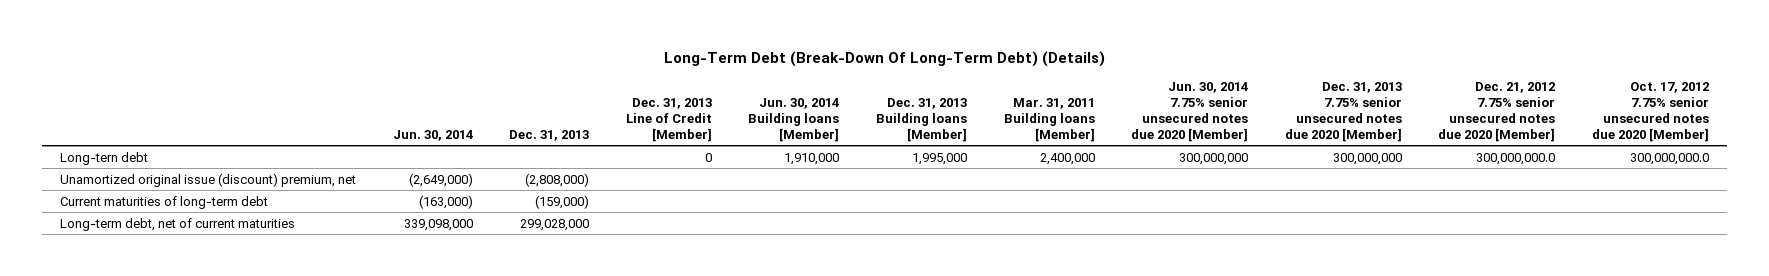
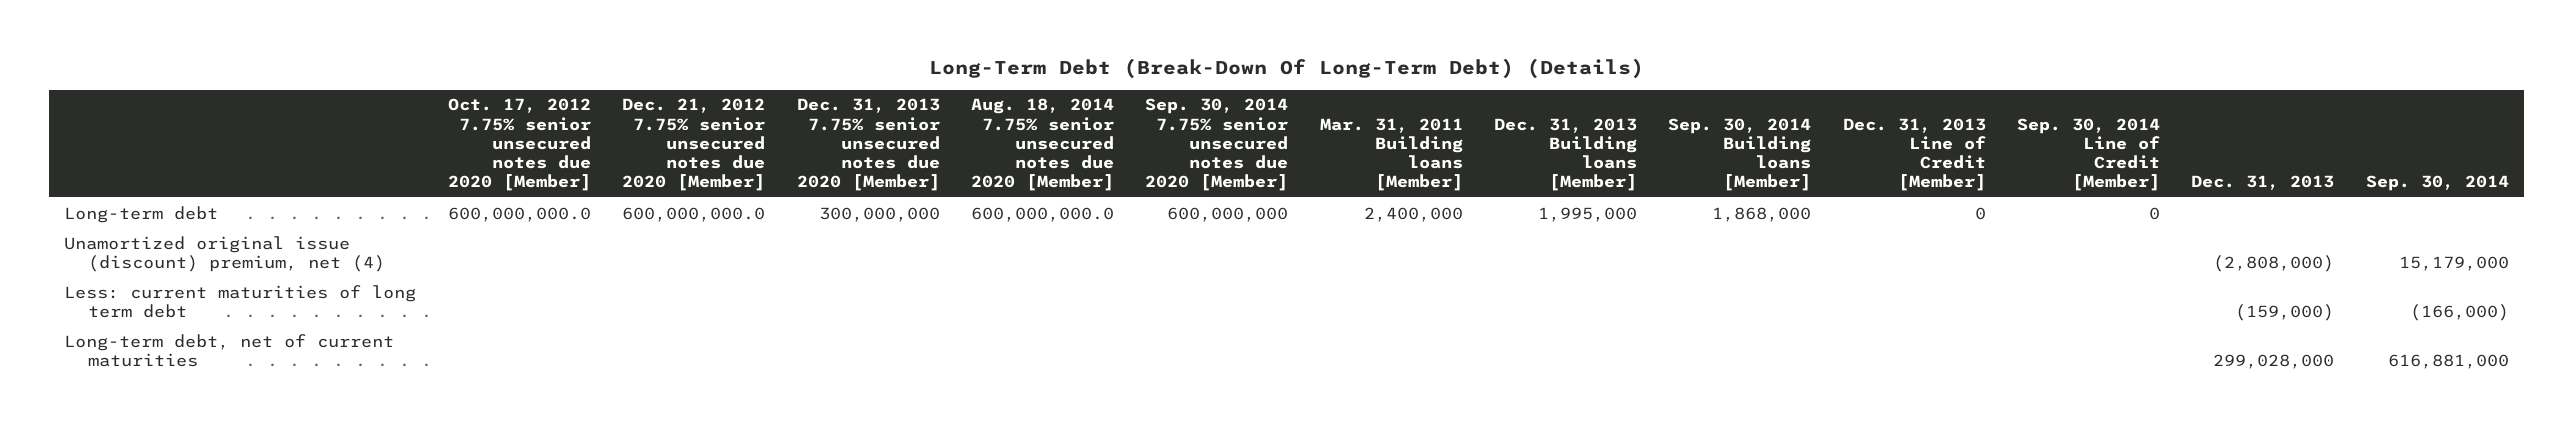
- | Jun. 30, 2014 | Dec. 31, 2013 | Dec. 31, 2013 Line of Credit [Member] | Jun. 30, 2014 Building loans [Member] | Dec. 31, 2013 Building loans [Member] | Mar. 31, 2011 Building loans [Member] | Jun. 30, 2014 7.75% senior unsecured notes due 2020 [Member] | Dec. 31, 2013 7.75% senior unsecured notes due 2020 [Member] | Dec. 21, 2012 7.75% senior unsecured notes due 2020 [Member] | Oct. 17, 2012 7.75% senior unsecured notes due 2020 [Member]
+ | Oct. 17, 2012 7.75% senior unsecured notes due 2020 [Member] | Dec. 21, 2012 7.75% senior unsecured notes due 2020 [Member] | Dec. 31, 2013 7.75% senior unsecured notes due 2020 [Member] | Aug. 18, 2014 7.75% senior unsecured notes due 2020 [Member] | Sep. 30, 2014 7.75% senior unsecured notes due 2020 [Member] | Mar. 31, 2011 Building loans [Member] | Dec. 31, 2013 Building loans [Member] | Sep. 30, 2014 Building loans [Member] | Dec. 31, 2013 Line of Credit [Member] | Sep. 30, 2014 Line of Credit [Member] | Dec. 31, 2013 | Sep. 30, 2014
- Long-tern debt | | | 0 | 1,910,000 | 1,995,000 | 2,400,000 | 300,000,000 | 300,000,000 | 300,000,000.0 | 300,000,000.0
- Unamortized original issue (discount) premium, net | (2,649,000) | (2,808,000) | | | | | | | |
- Current maturities of long-term debt | (163,000) | (159,000) | | | | | | | |
+ Long-term debt | 600,000,000.0 | 600,000,000.0 | 300,000,000 | 600,000,000.0 | 600,000,000 | 2,400,000 | 1,995,000 | 1,868,000 | 0 | 0 | |
+ Unamortized original issue (discount) premium, net (4) | | | | | | | | | | | (2,808,000) | 15,179,000
+ Less: current maturities of long term debt | | | | | | | | | | | (159,000) | (166,000)

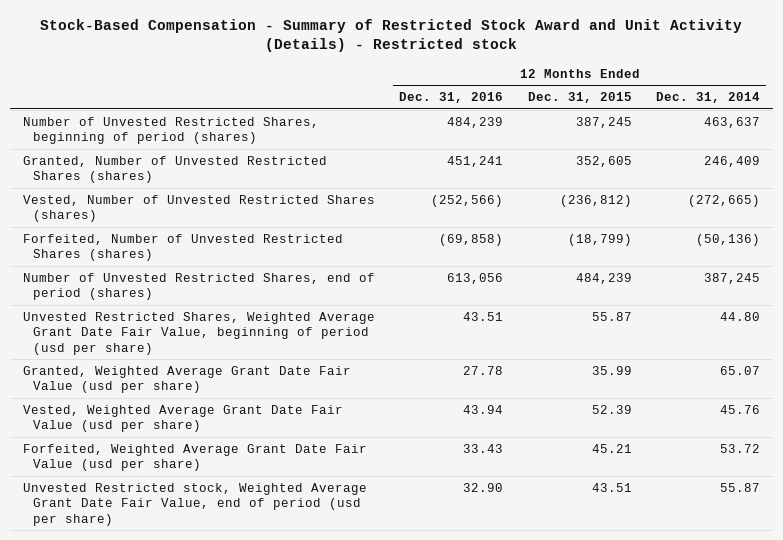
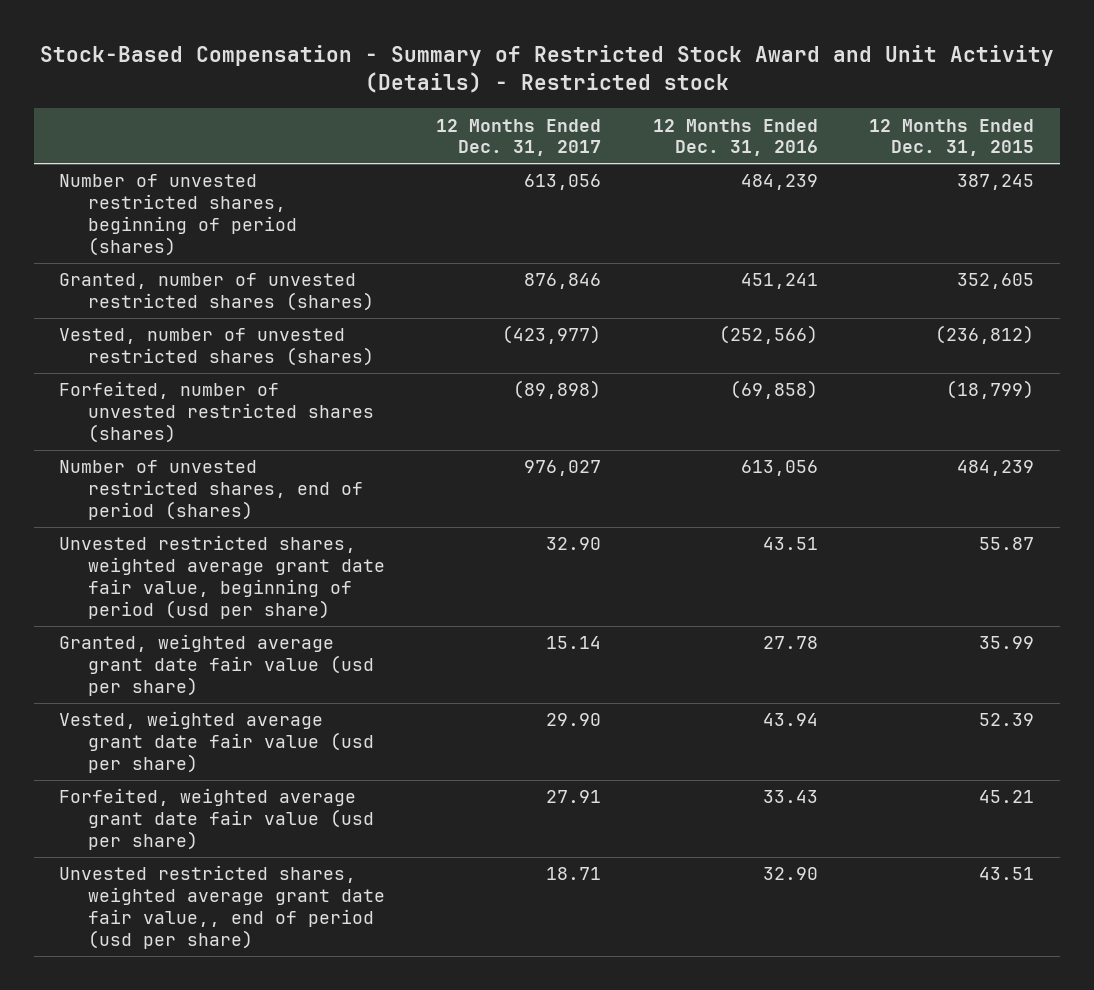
- | 12 Months Ended Dec. 31, 2016 | 12 Months Ended Dec. 31, 2015 | 12 Months Ended Dec. 31, 2014
+ | 12 Months Ended Dec. 31, 2017 | 12 Months Ended Dec. 31, 2016 | 12 Months Ended Dec. 31, 2015
- Number of Unvested Restricted Shares, beginning of period (shares) | 484,239 | 387,245 | 463,637
- Granted, Number of Unvested Restricted Shares (shares) | 451,241 | 352,605 | 246,409
- Vested, Number of Unvested Restricted Shares (shares) | (252,566) | (236,812) | (272,665)
- Forfeited, Number of Unvested Restricted Shares (shares) | (69,858) | (18,799) | (50,136)
- Number of Unvested Restricted Shares, end of period (shares) | 613,056 | 484,239 | 387,245
- Unvested Restricted Shares, Weighted Average Grant Date Fair Value, beginning of period (usd per share) | 43.51 | 55.87 | 44.80
- Granted, Weighted Average Grant Date Fair Value (usd per share) | 27.78 | 35.99 | 65.07
- Vested, Weighted Average Grant Date Fair Value (usd per share) | 43.94 | 52.39 | 45.76
- Forfeited, Weighted Average Grant Date Fair Value (usd per share) | 33.43 | 45.21 | 53.72
- Unvested Restricted stock, Weighted Average Grant Date Fair Value, end of period (usd per share) | 32.90 | 43.51 | 55.87
+ Number of unvested restricted shares, beginning of period (shares) | 613,056 | 484,239 | 387,245
+ Granted, number of unvested restricted shares (shares) | 876,846 | 451,241 | 352,605
+ Vested, number of unvested restricted shares (shares) | (423,977) | (252,566) | (236,812)
+ Forfeited, number of unvested restricted shares (shares) | (89,898) | (69,858) | (18,799)
+ Number of unvested restricted shares, end of period (shares) | 976,027 | 613,056 | 484,239
+ Unvested restricted shares, weighted average grant date fair value, beginning of period (usd per share) | 32.90 | 43.51 | 55.87
+ Granted, weighted average grant date fair value (usd per share) | 15.14 | 27.78 | 35.99
+ Vested, weighted average grant date fair value (usd per share) | 29.90 | 43.94 | 52.39
+ Forfeited, weighted average grant date fair value (usd per share) | 27.91 | 33.43 | 45.21
+ Unvested restricted shares, weighted average grant date fair value,, end of period (usd per share) | 18.71 | 32.90 | 43.51

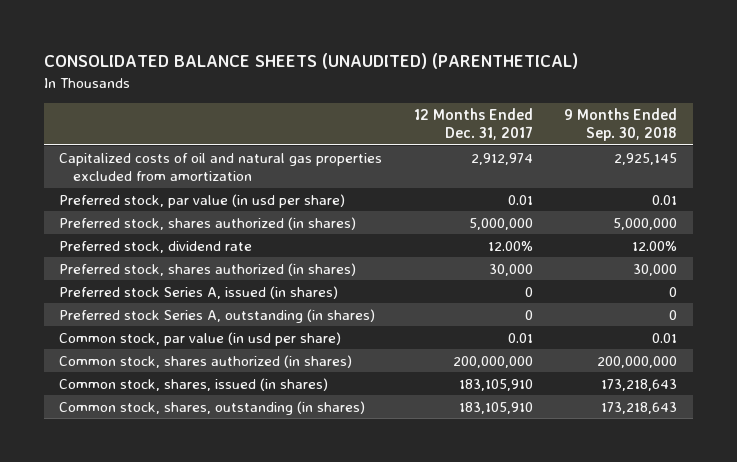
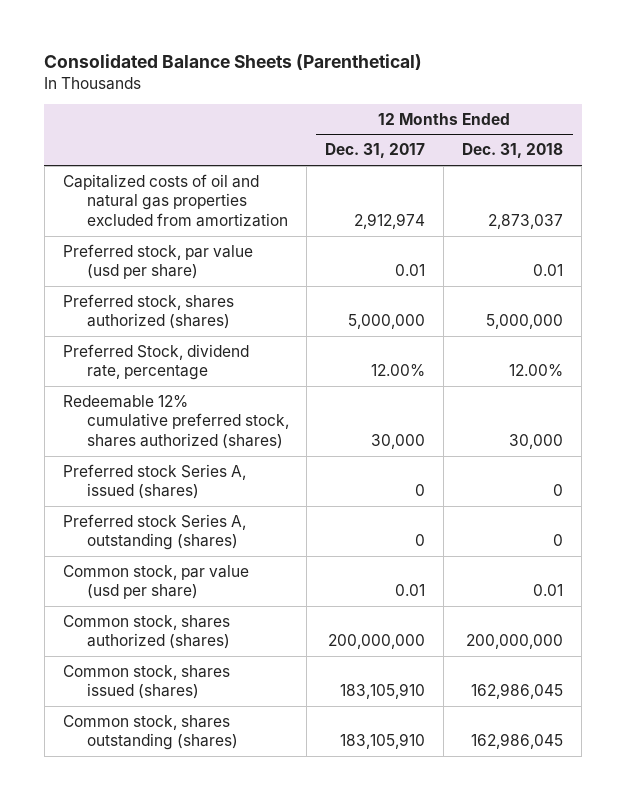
- CONSOLIDATED BALANCE SHEETS (UNAUDITED) (PARENTHETICAL)
+ Consolidated Balance Sheets (Parenthetical)
- | 12 Months Ended Dec. 31, 2017 | 9 Months Ended Sep. 30, 2018
+ | 12 Months Ended Dec. 31, 2017 | 12 Months Ended Dec. 31, 2018
- Preferred stock, par value (in usd per share) | 0.01 | 0.01
- Preferred stock, shares authorized (in shares) | 5,000,000 | 5,000,000
- Preferred stock, dividend rate | 12.00% | 12.00%
- Preferred stock, shares authorized (in shares) | 30,000 | 30,000
- Preferred stock Series A, issued (in shares) | 0 | 0
- Preferred stock Series A, outstanding (in shares) | 0 | 0
- Common stock, par value (in usd per share) | 0.01 | 0.01
- Common stock, shares authorized (in shares) | 200,000,000 | 200,000,000
- Common stock, shares, issued (in shares) | 183,105,910 | 173,218,643
- Common stock, shares, outstanding (in shares) | 183,105,910 | 173,218,643
+ Preferred stock, par value (usd per share) | 0.01 | 0.01
+ Preferred stock, shares authorized (shares) | 5,000,000 | 5,000,000
+ Preferred Stock, dividend rate, percentage | 12.00% | 12.00%
+ Redeemable 12% cumulative preferred stock, shares authorized (shares) | 30,000 | 30,000
+ Preferred stock Series A, issued (shares) | 0 | 0
+ Preferred stock Series A, outstanding (shares) | 0 | 0
+ Common stock, par value (usd per share) | 0.01 | 0.01
+ Common stock, shares authorized (shares) | 200,000,000 | 200,000,000
+ Common stock, shares issued (shares) | 183,105,910 | 162,986,045
+ Common stock, shares outstanding (shares) | 183,105,910 | 162,986,045

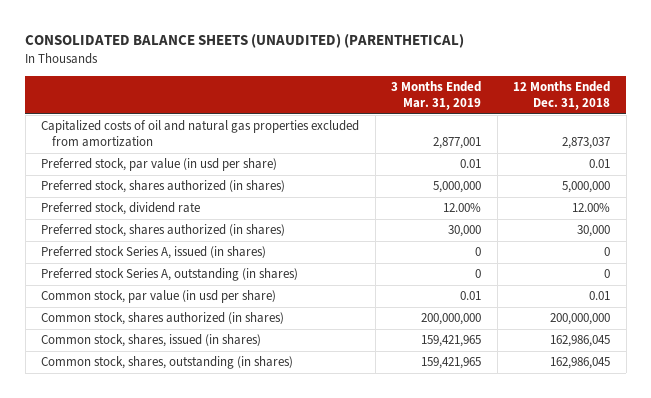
- Consolidated Balance Sheets (Parenthetical)
+ CONSOLIDATED BALANCE SHEETS (UNAUDITED) (PARENTHETICAL)
- | 12 Months Ended Dec. 31, 2017 | 12 Months Ended Dec. 31, 2018
+ | 3 Months Ended Mar. 31, 2019 | 12 Months Ended Dec. 31, 2018
- Preferred stock, par value (usd per share) | 0.01 | 0.01
- Preferred stock, shares authorized (shares) | 5,000,000 | 5,000,000
- Preferred Stock, dividend rate, percentage | 12.00% | 12.00%
- Redeemable 12% cumulative preferred stock, shares authorized (shares) | 30,000 | 30,000
- Preferred stock Series A, issued (shares) | 0 | 0
- Preferred stock Series A, outstanding (shares) | 0 | 0
- Common stock, par value (usd per share) | 0.01 | 0.01
- Common stock, shares authorized (shares) | 200,000,000 | 200,000,000
- Common stock, shares issued (shares) | 183,105,910 | 162,986,045
- Common stock, shares outstanding (shares) | 183,105,910 | 162,986,045
+ Preferred stock, par value (in usd per share) | 0.01 | 0.01
+ Preferred stock, shares authorized (in shares) | 5,000,000 | 5,000,000
+ Preferred stock, dividend rate | 12.00% | 12.00%
+ Preferred stock, shares authorized (in shares) | 30,000 | 30,000
+ Preferred stock Series A, issued (in shares) | 0 | 0
+ Preferred stock Series A, outstanding (in shares) | 0 | 0
+ Common stock, par value (in usd per share) | 0.01 | 0.01
+ Common stock, shares authorized (in shares) | 200,000,000 | 200,000,000
+ Common stock, shares, issued (in shares) | 159,421,965 | 162,986,045
+ Common stock, shares, outstanding (in shares) | 159,421,965 | 162,986,045

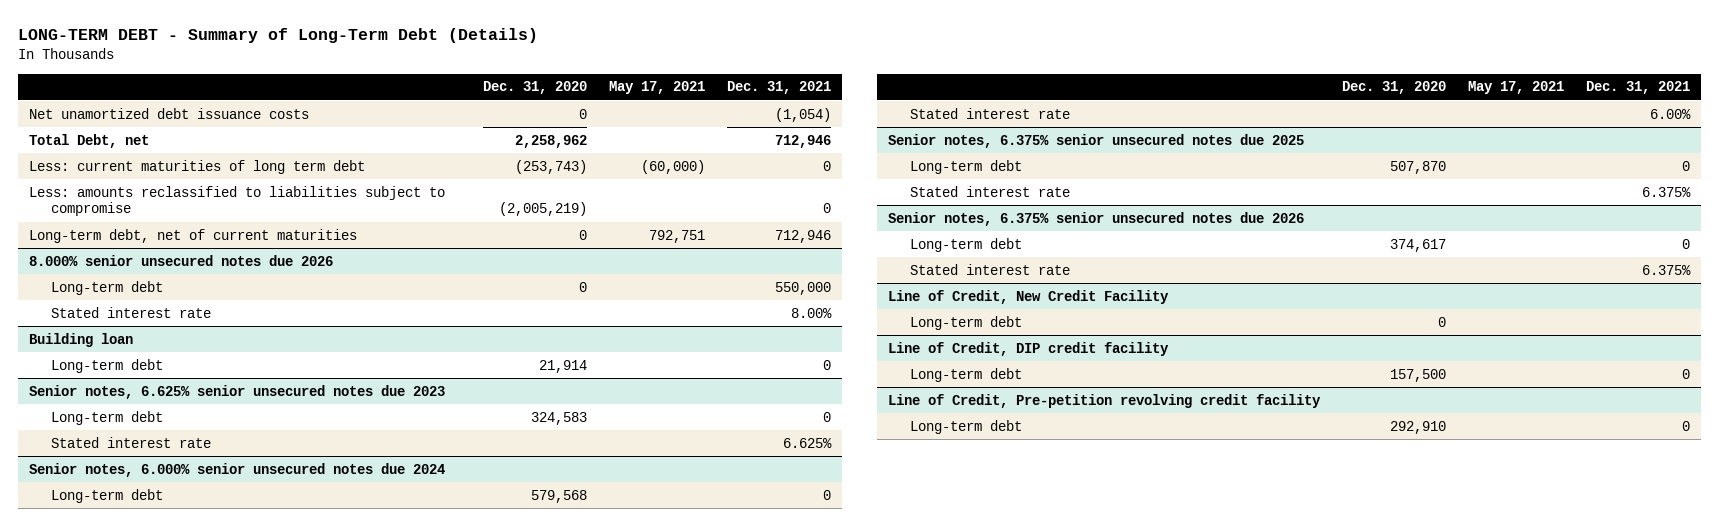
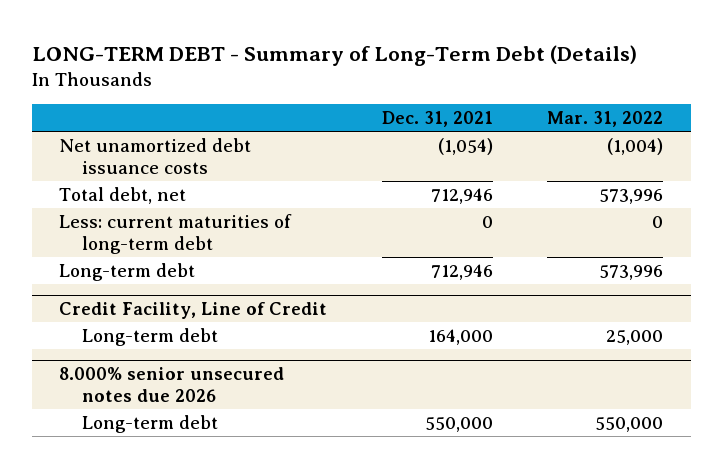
- | Dec. 31, 2020 | May 17, 2021 | Dec. 31, 2021
+ | Dec. 31, 2021 | Mar. 31, 2022
- Total Debt, net | 2,258,962 | | 712,946
- Less: current maturities of long term debt | (253,743) | (60,000) | 0
- Less: amounts reclassified to liabilities subject to compromise | (2,005,219) | | 0
- Long-term debt, net of current maturities | 0 | 792,751 | 712,946
+ Total debt, net | 712,946 | 573,996
+ Less: current maturities of long-term debt | 0 | 0
+ Long-term debt | 712,946 | 573,996
+ Credit Facility, Line of Credit
+ Long-term debt | 164,000 | 25,000
@ 8.000% senior unsecured notes due 2026
- Stated interest rate | | | 8.00%
- Building loan
- Long-term debt | 21,914 | | 0
- Senior notes, 6.625% senior unsecured notes due 2023
- Long-term debt | 324,583 | | 0
- Stated interest rate | | | 6.625%
- Senior notes, 6.000% senior unsecured notes due 2024
- Long-term debt | 579,568 | | 0
- Stated interest rate | | | 6.00%
- Senior notes, 6.375% senior unsecured notes due 2025
- Long-term debt | 507,870 | | 0
- Stated interest rate | | | 6.375%
- Senior notes, 6.375% senior unsecured notes due 2026
- Long-term debt | 374,617 | | 0
- Stated interest rate | | | 6.375%
- Line of Credit, New Credit Facility
- Long-term debt | 0 | |
- Line of Credit, DIP credit facility
- Long-term debt | 157,500 | | 0
- Line of Credit, Pre-petition revolving credit facility
- Long-term debt | 292,910 | | 0

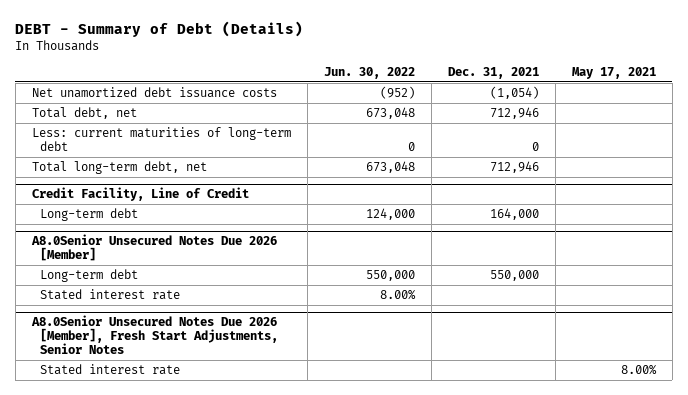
- LONG-TERM DEBT - Summary of Long-Term Debt (Details)
+ DEBT - Summary of Debt (Details)
- | Dec. 31, 2021 | Mar. 31, 2022
+ | Jun. 30, 2022 | Dec. 31, 2021 | May 17, 2021
- Long-term debt | 712,946 | 573,996
+ Total long-term debt, net | 673,048 | 712,946 |
- 8.000% senior unsecured notes due 2026
+ A8.0Senior Unsecured Notes Due 2026 [Member]
+ Stated interest rate | 8.00% | |
+ A8.0Senior Unsecured Notes Due 2026 [Member], Fresh Start Adjustments, Senior Notes
+ Stated interest rate | | | 8.00%

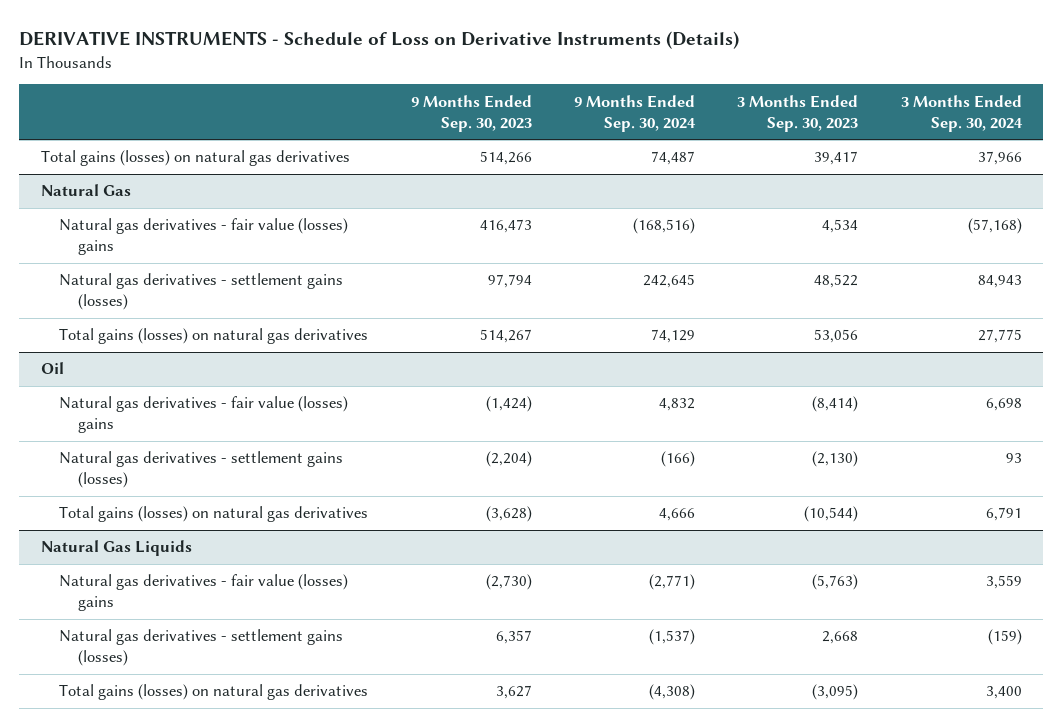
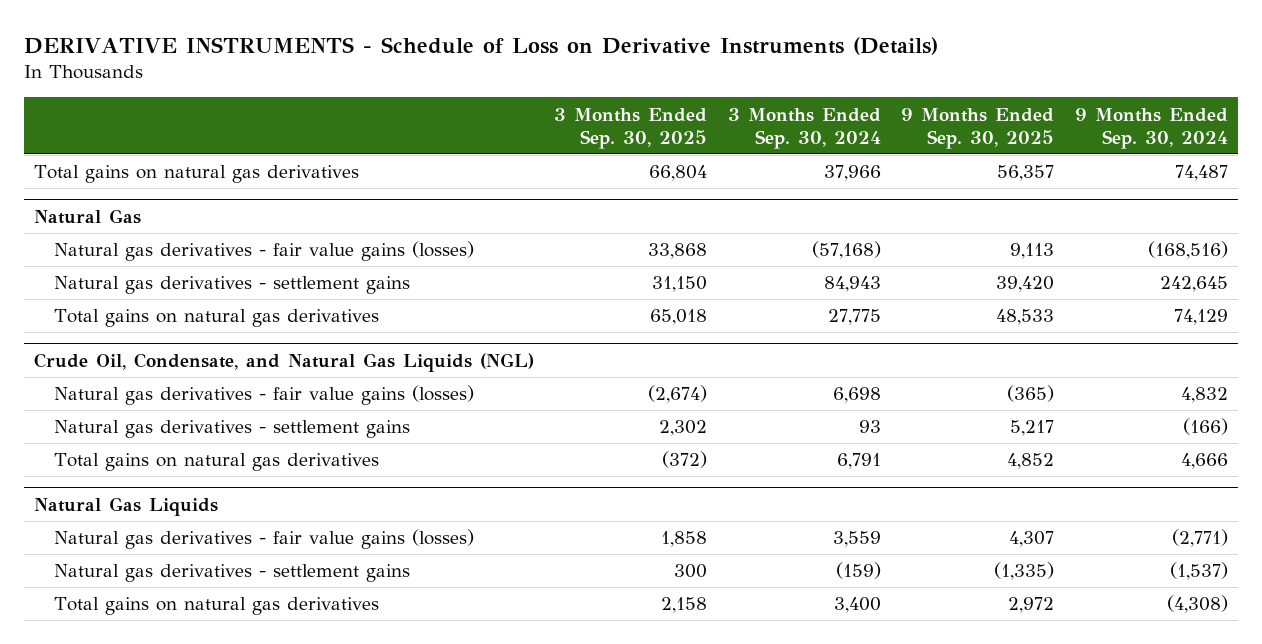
- | 9 Months Ended Sep. 30, 2023 | 9 Months Ended Sep. 30, 2024 | 3 Months Ended Sep. 30, 2023 | 3 Months Ended Sep. 30, 2024
+ | 3 Months Ended Sep. 30, 2025 | 3 Months Ended Sep. 30, 2024 | 9 Months Ended Sep. 30, 2025 | 9 Months Ended Sep. 30, 2024
- Total gains (losses) on natural gas derivatives | 514,266 | 74,487 | 39,417 | 37,966
+ Total gains on natural gas derivatives | 66,804 | 37,966 | 56,357 | 74,487
@ Natural Gas
- Natural gas derivatives - fair value (losses) gains | 416,473 | (168,516) | 4,534 | (57,168)
- Natural gas derivatives - settlement gains (losses) | 97,794 | 242,645 | 48,522 | 84,943
- Total gains (losses) on natural gas derivatives | 514,267 | 74,129 | 53,056 | 27,775
- Oil
- Natural gas derivatives - fair value (losses) gains | (1,424) | 4,832 | (8,414) | 6,698
- Natural gas derivatives - settlement gains (losses) | (2,204) | (166) | (2,130) | 93
- Total gains (losses) on natural gas derivatives | (3,628) | 4,666 | (10,544) | 6,791
@ Natural Gas
+ Natural gas derivatives - fair value gains (losses) | 33,868 | (57,168) | 9,113 | (168,516)
+ Natural gas derivatives - settlement gains | 31,150 | 84,943 | 39,420 | 242,645
+ Total gains on natural gas derivatives | 65,018 | 27,775 | 48,533 | 74,129
+ Crude Oil, Condensate, and Natural Gas Liquids (NGL)
+ Natural gas derivatives - fair value gains (losses) | (2,674) | 6,698 | (365) | 4,832
+ Natural gas derivatives - settlement gains | 2,302 | 93 | 5,217 | (166)
+ Total gains on natural gas derivatives | (372) | 6,791 | 4,852 | 4,666
@ Natural Gas Liquids
- Natural gas derivatives - fair value (losses) gains | (2,730) | (2,771) | (5,763) | 3,559
- Natural gas derivatives - settlement gains (losses) | 6,357 | (1,537) | 2,668 | (159)
- Total gains (losses) on natural gas derivatives | 3,627 | (4,308) | (3,095) | 3,400
+ Natural gas derivatives - fair value gains (losses) | 1,858 | 3,559 | 4,307 | (2,771)
+ Natural gas derivatives - settlement gains | 300 | (159) | (1,335) | (1,537)
+ Total gains on natural gas derivatives | 2,158 | 3,400 | 2,972 | (4,308)

